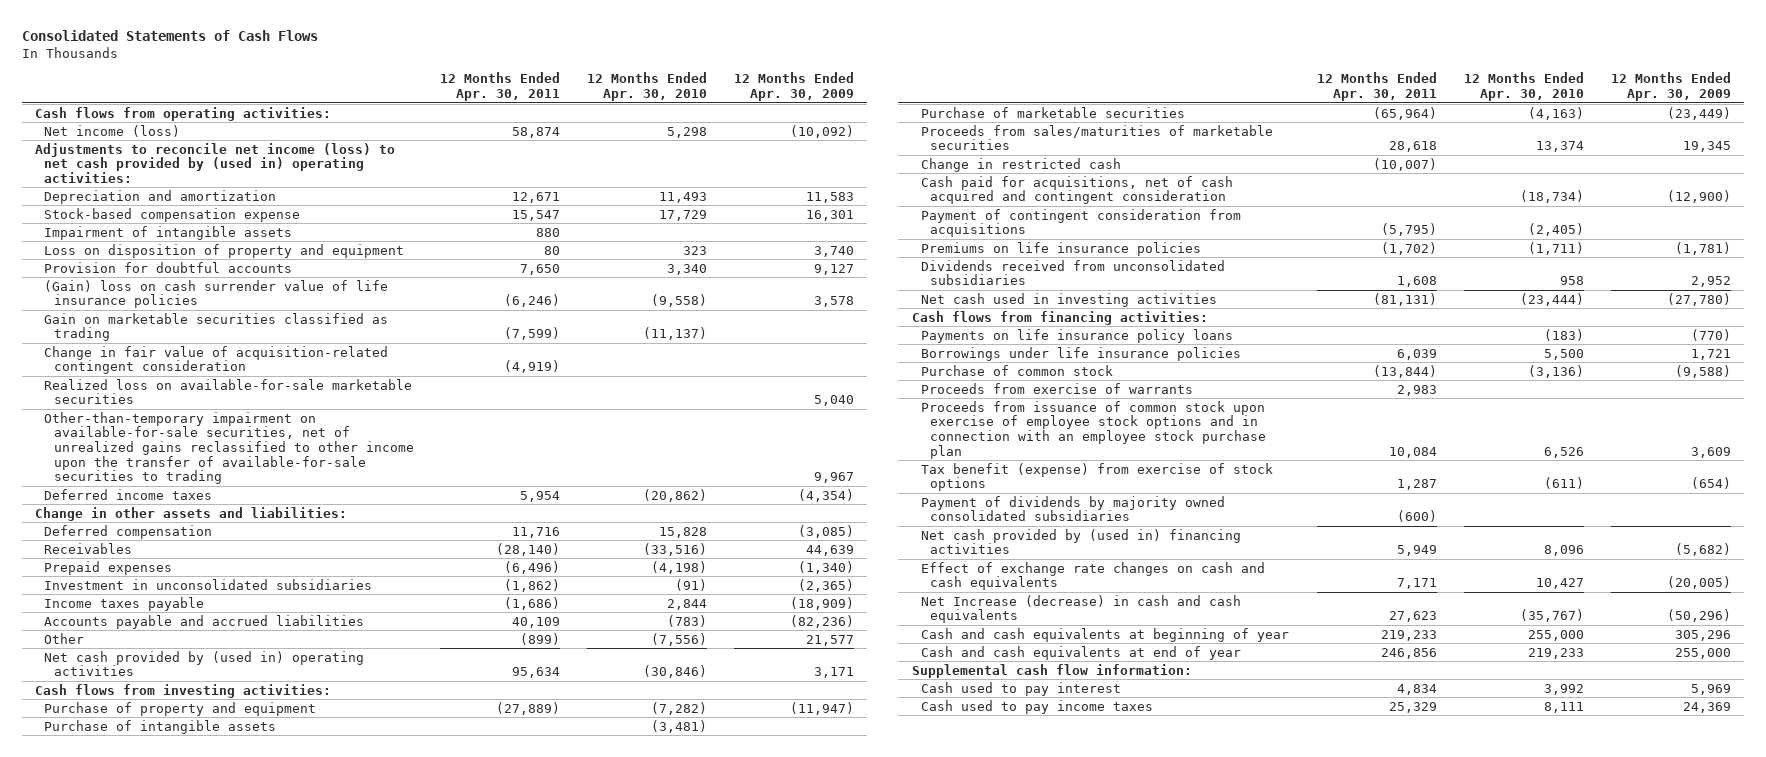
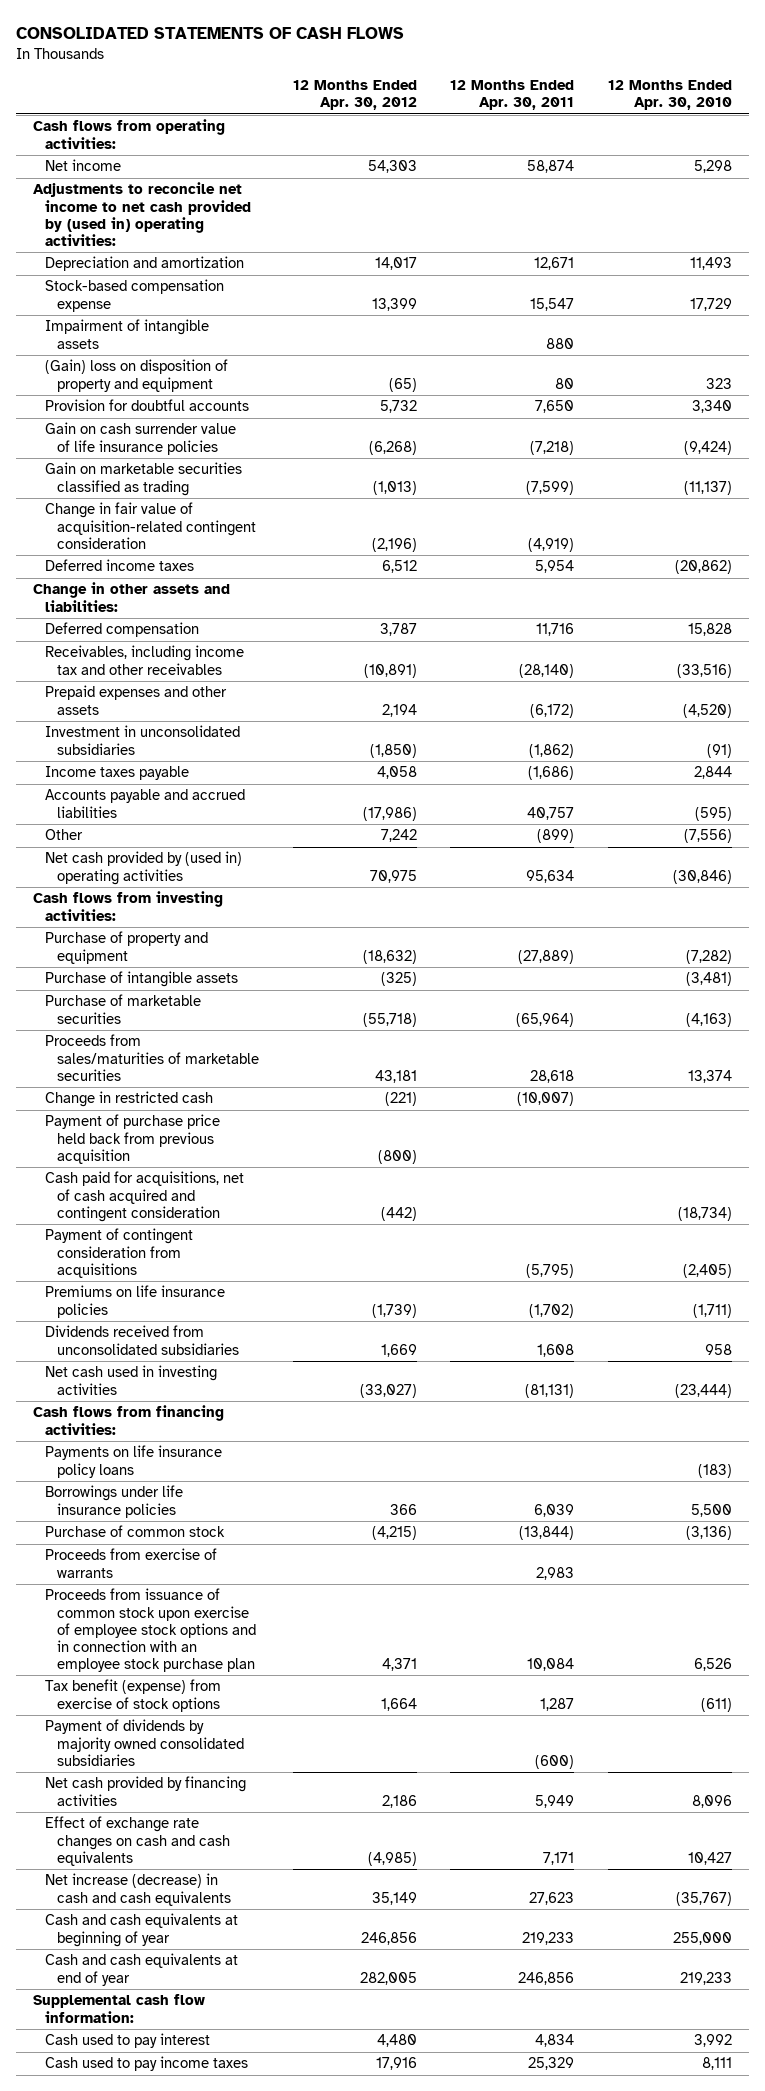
- Consolidated Statements of Cash Flows
+ CONSOLIDATED STATEMENTS OF CASH FLOWS
- | 12 Months Ended Apr. 30, 2011 | 12 Months Ended Apr. 30, 2010 | 12 Months Ended Apr. 30, 2009
+ | 12 Months Ended Apr. 30, 2012 | 12 Months Ended Apr. 30, 2011 | 12 Months Ended Apr. 30, 2010
- Net income (loss) | 58,874 | 5,298 | (10,092)
- Adjustments to reconcile net income (loss) to net cash provided by (used in) operating activities:
+ Net income | 54,303 | 58,874 | 5,298
+ Adjustments to reconcile net income to net cash provided by (used in) operating activities:
- Loss on disposition of property and equipment | 80 | 323 | 3,740
+ (Gain) loss on disposition of property and equipment | (65) | 80 | 323
- (Gain) loss on cash surrender value of life insurance policies | (6,246) | (9,558) | 3,578
+ Gain on cash surrender value of life insurance policies | (6,268) | (7,218) | (9,424)
- Realized loss on available-for-sale marketable securities | | | 5,040
- Other-than-temporary impairment on available-for-sale securities, net of unrealized gains reclassified to other income upon the transfer of available-for-sale securities to trading | | | 9,967
- Receivables | (28,140) | (33,516) | 44,639
- Prepaid expenses | (6,496) | (4,198) | (1,340)
+ Receivables, including income tax and other receivables | (10,891) | (28,140) | (33,516)
+ Prepaid expenses and other assets | 2,194 | (6,172) | (4,520)
- Accounts payable and accrued liabilities | 40,109 | (783) | (82,236)
+ Accounts payable and accrued liabilities | (17,986) | 40,757 | (595)
+ Payment of purchase price held back from previous acquisition | (800) | |
- Net cash provided by (used in) financing activities | 5,949 | 8,096 | (5,682)
+ Net cash provided by financing activities | 2,186 | 5,949 | 8,096
- Net Increase (decrease) in cash and cash equivalents | 27,623 | (35,767) | (50,296)
+ Net increase (decrease) in cash and cash equivalents | 35,149 | 27,623 | (35,767)

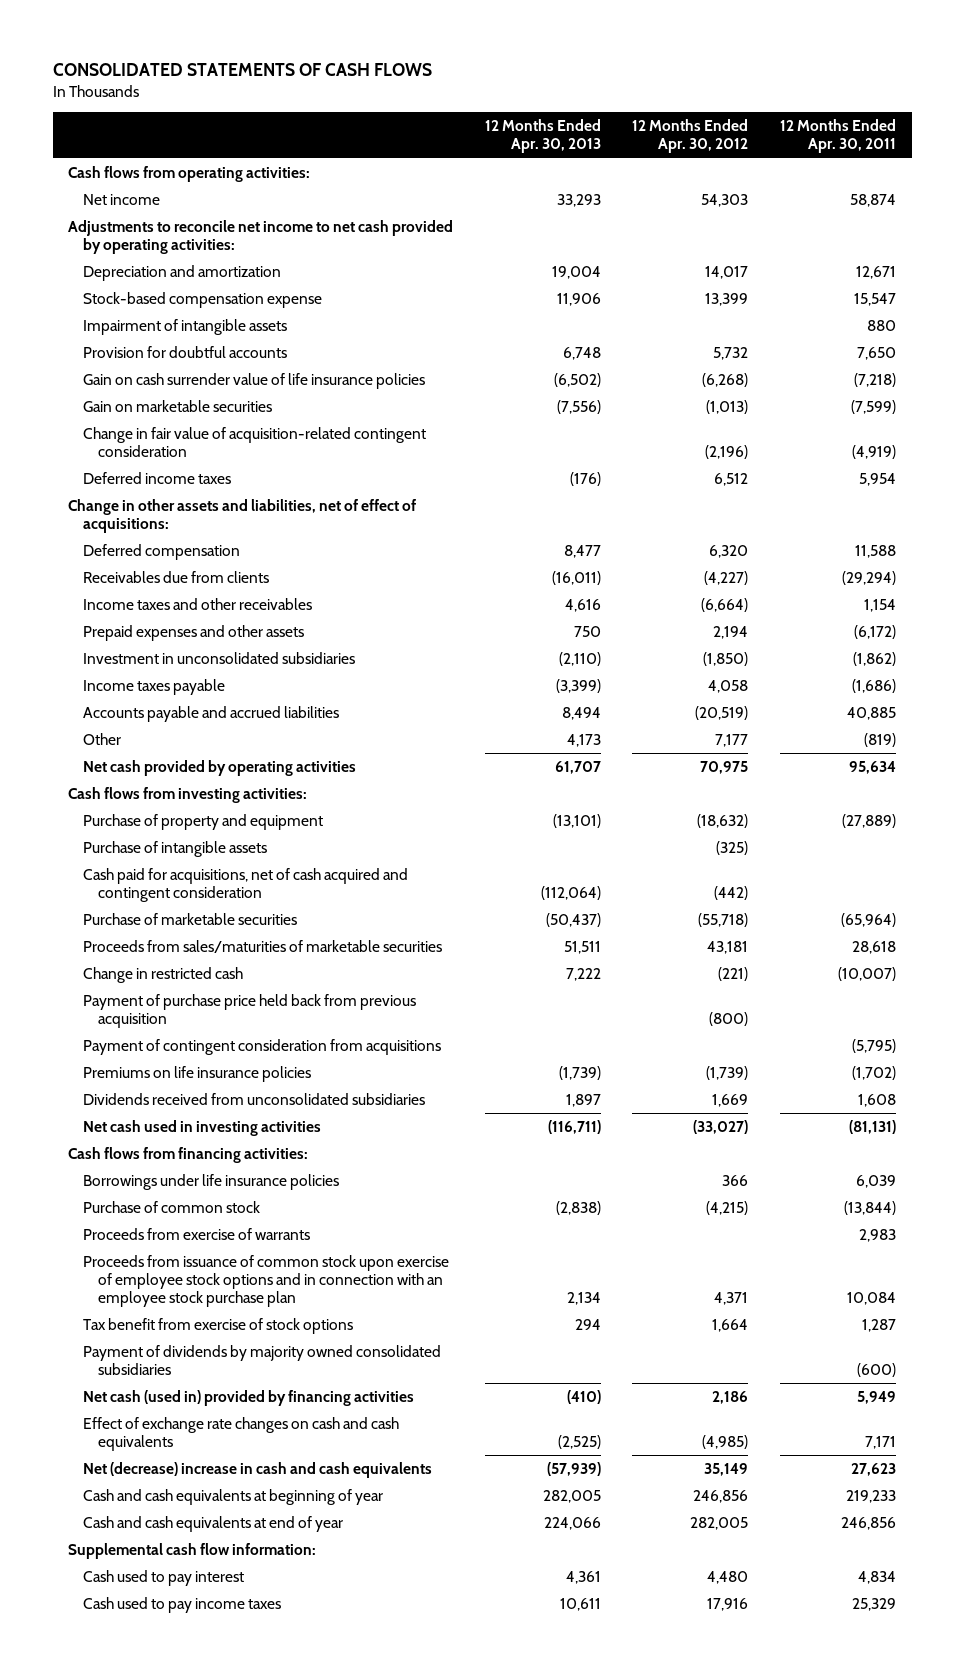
- | 12 Months Ended Apr. 30, 2012 | 12 Months Ended Apr. 30, 2011 | 12 Months Ended Apr. 30, 2010
+ | 12 Months Ended Apr. 30, 2013 | 12 Months Ended Apr. 30, 2012 | 12 Months Ended Apr. 30, 2011
- Adjustments to reconcile net income to net cash provided by (used in) operating activities:
+ Adjustments to reconcile net income to net cash provided by operating activities:
- (Gain) loss on disposition of property and equipment | (65) | 80 | 323
- Gain on marketable securities classified as trading | (1,013) | (7,599) | (11,137)
+ Gain on marketable securities | (7,556) | (1,013) | (7,599)
- Change in other assets and liabilities:
- Deferred compensation | 3,787 | 11,716 | 15,828
- Receivables, including income tax and other receivables | (10,891) | (28,140) | (33,516)
+ Change in other assets and liabilities, net of effect of acquisitions:
+ Deferred compensation | 8,477 | 6,320 | 11,588
+ Receivables due from clients | (16,011) | (4,227) | (29,294)
+ Income taxes and other receivables | 4,616 | (6,664) | 1,154
- Accounts payable and accrued liabilities | (17,986) | 40,757 | (595)
- Other | 7,242 | (899) | (7,556)
- Net cash provided by (used in) operating activities | 70,975 | 95,634 | (30,846)
+ Accounts payable and accrued liabilities | 8,494 | (20,519) | 40,885
+ Other | 4,173 | 7,177 | (819)
+ Net cash provided by operating activities | 61,707 | 70,975 | 95,634
moved up: Cash paid for acquisitions, net of cash acquired and contingent consideration | (112,064) | (442) |
- Payments on life insurance policy loans | | | (183)
- Tax benefit (expense) from exercise of stock options | 1,664 | 1,287 | (611)
+ Tax benefit from exercise of stock options | 294 | 1,664 | 1,287
- Net cash provided by financing activities | 2,186 | 5,949 | 8,096
+ Net cash (used in) provided by financing activities | (410) | 2,186 | 5,949
- Net increase (decrease) in cash and cash equivalents | 35,149 | 27,623 | (35,767)
+ Net (decrease) increase in cash and cash equivalents | (57,939) | 35,149 | 27,623

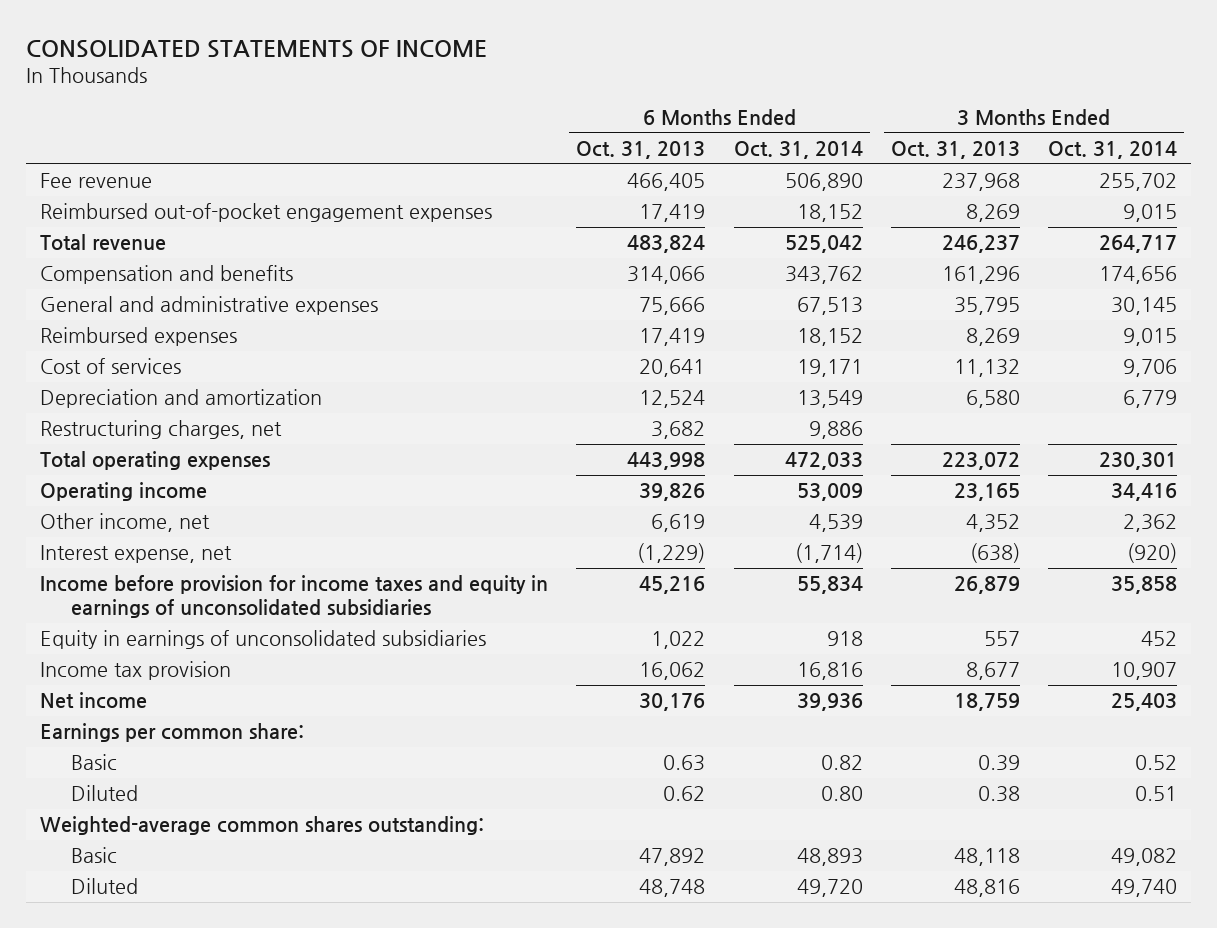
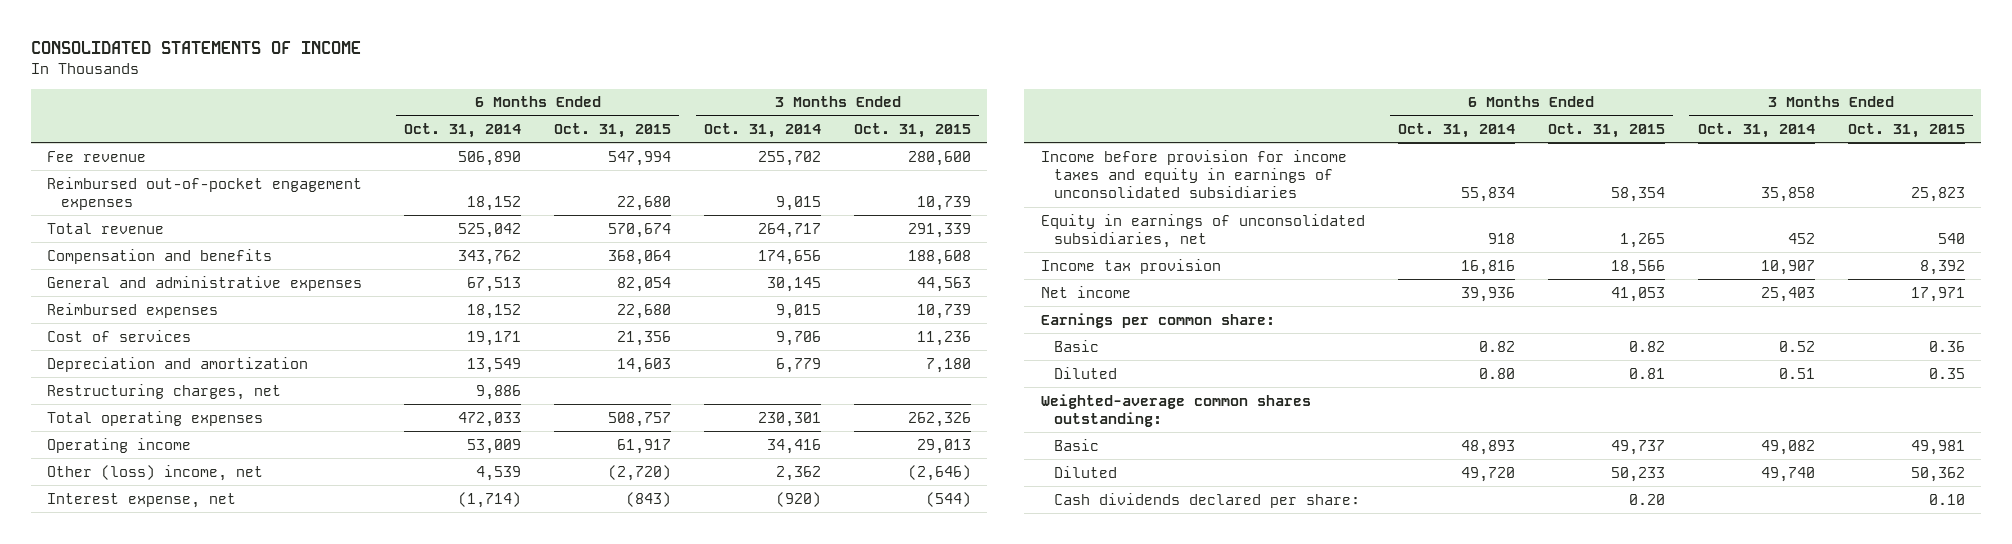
- | 6 Months Ended Oct. 31, 2013 | 6 Months Ended Oct. 31, 2014 | 3 Months Ended Oct. 31, 2013 | 3 Months Ended Oct. 31, 2014
+ | 6 Months Ended Oct. 31, 2014 | 6 Months Ended Oct. 31, 2015 | 3 Months Ended Oct. 31, 2014 | 3 Months Ended Oct. 31, 2015
- Other income, net | 6,619 | 4,539 | 4,352 | 2,362
+ Other (loss) income, net | 4,539 | (2,720) | 2,362 | (2,646)
- Equity in earnings of unconsolidated subsidiaries | 1,022 | 918 | 557 | 452
+ Equity in earnings of unconsolidated subsidiaries, net | 918 | 1,265 | 452 | 540
+ Cash dividends declared per share: | | 0.20 | | 0.10

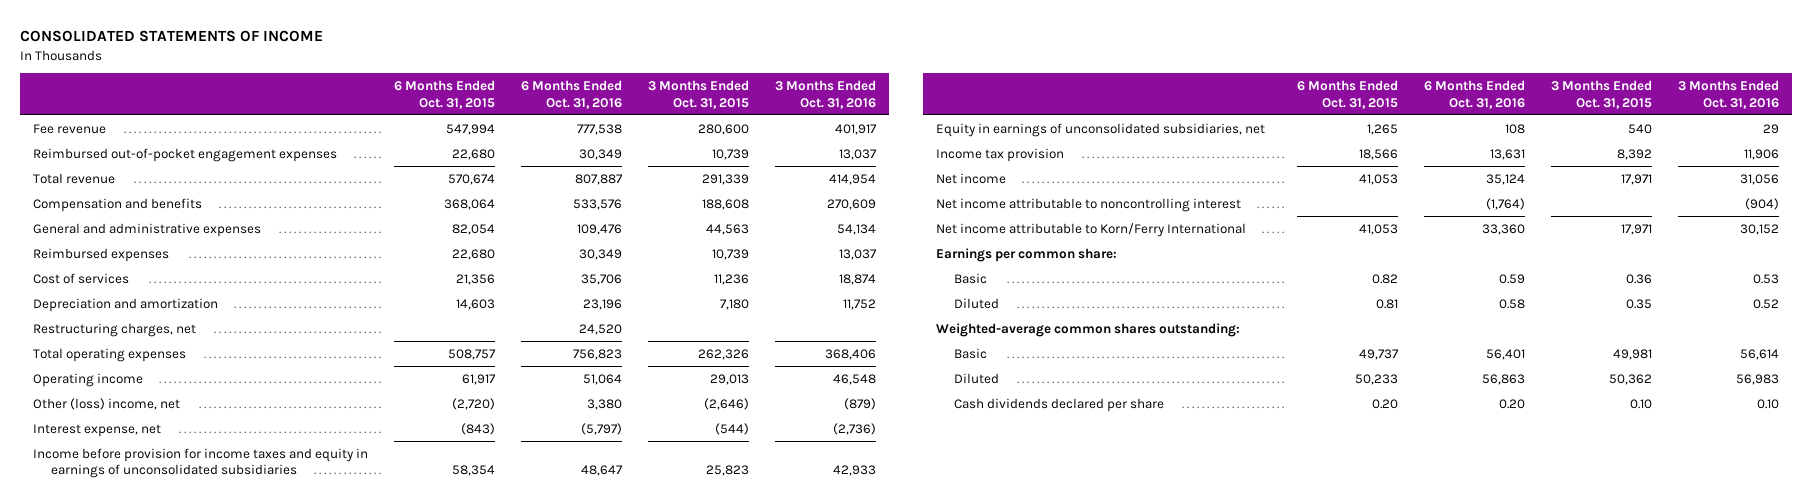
- | 6 Months Ended Oct. 31, 2014 | 6 Months Ended Oct. 31, 2015 | 3 Months Ended Oct. 31, 2014 | 3 Months Ended Oct. 31, 2015
+ | 6 Months Ended Oct. 31, 2015 | 6 Months Ended Oct. 31, 2016 | 3 Months Ended Oct. 31, 2015 | 3 Months Ended Oct. 31, 2016
+ Net income attributable to noncontrolling interest | | (1,764) | | (904)
+ Net income attributable to Korn/Ferry International | 41,053 | 33,360 | 17,971 | 30,152
- Cash dividends declared per share: | | 0.20 | | 0.10
+ Cash dividends declared per share | 0.20 | 0.20 | 0.10 | 0.10

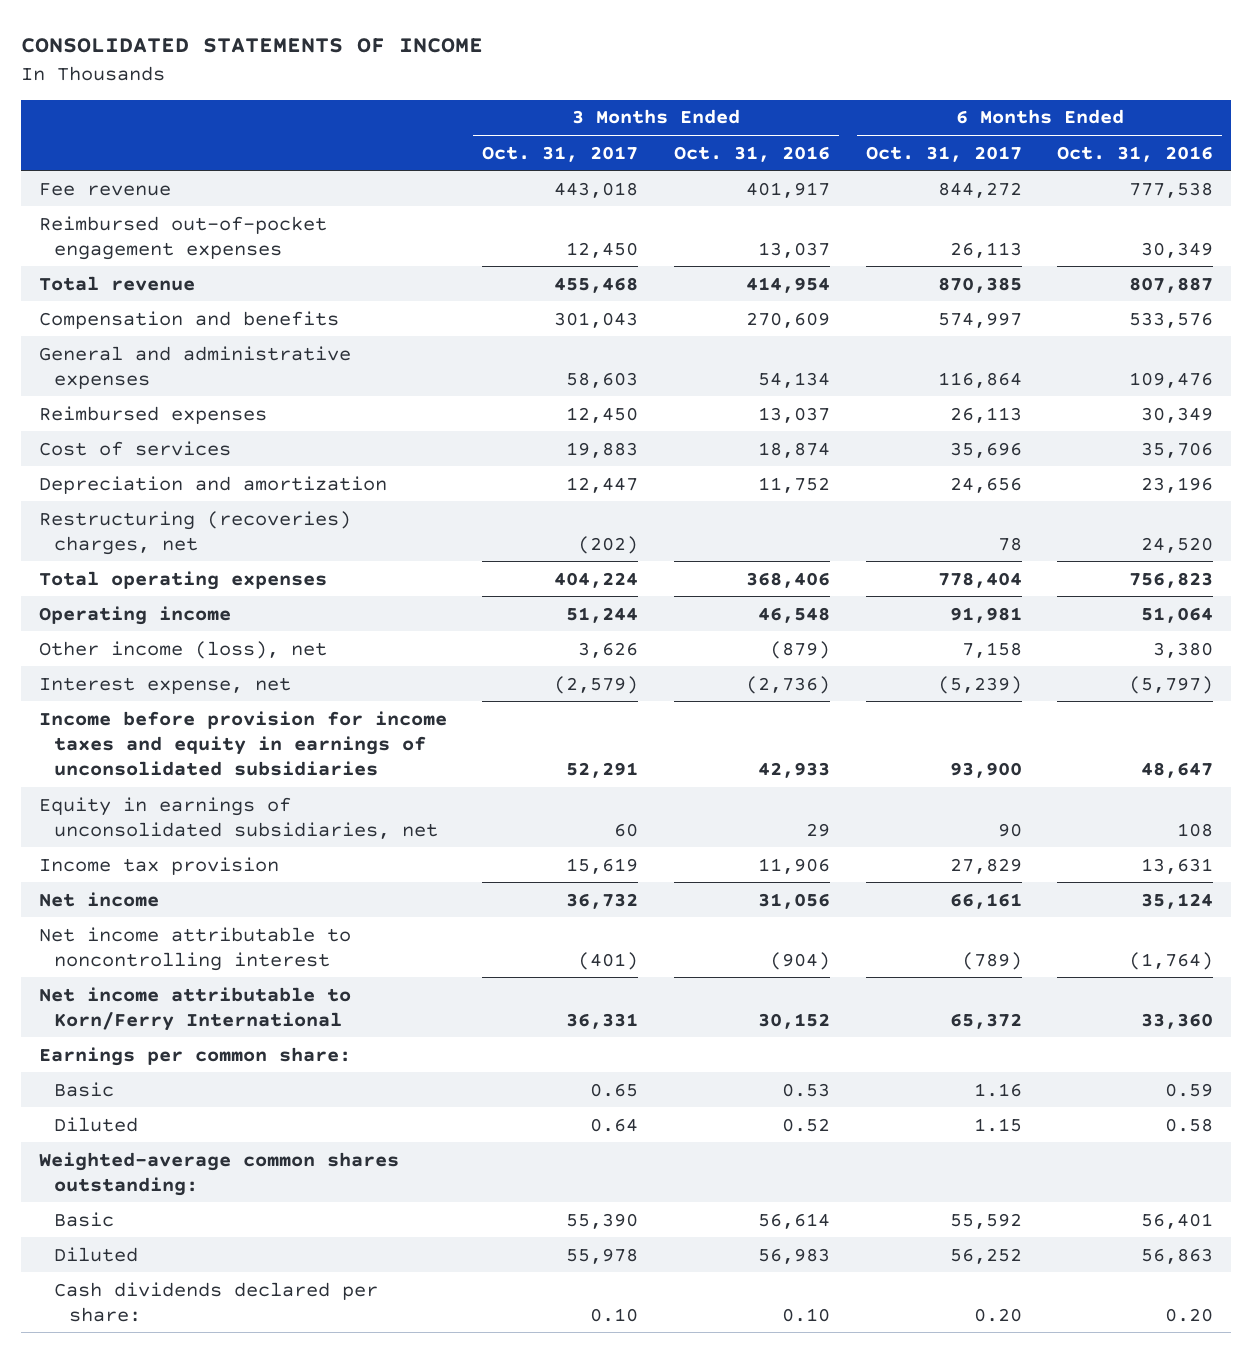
- | 6 Months Ended Oct. 31, 2015 | 6 Months Ended Oct. 31, 2016 | 3 Months Ended Oct. 31, 2015 | 3 Months Ended Oct. 31, 2016
+ | 3 Months Ended Oct. 31, 2017 | 3 Months Ended Oct. 31, 2016 | 6 Months Ended Oct. 31, 2017 | 6 Months Ended Oct. 31, 2016
- Restructuring charges, net | | 24,520 | |
+ Restructuring (recoveries) charges, net | (202) | | 78 | 24,520
- Other (loss) income, net | (2,720) | 3,380 | (2,646) | (879)
+ Other income (loss), net | 3,626 | (879) | 7,158 | 3,380
- Cash dividends declared per share | 0.20 | 0.20 | 0.10 | 0.10
+ Cash dividends declared per share: | 0.10 | 0.10 | 0.20 | 0.20

